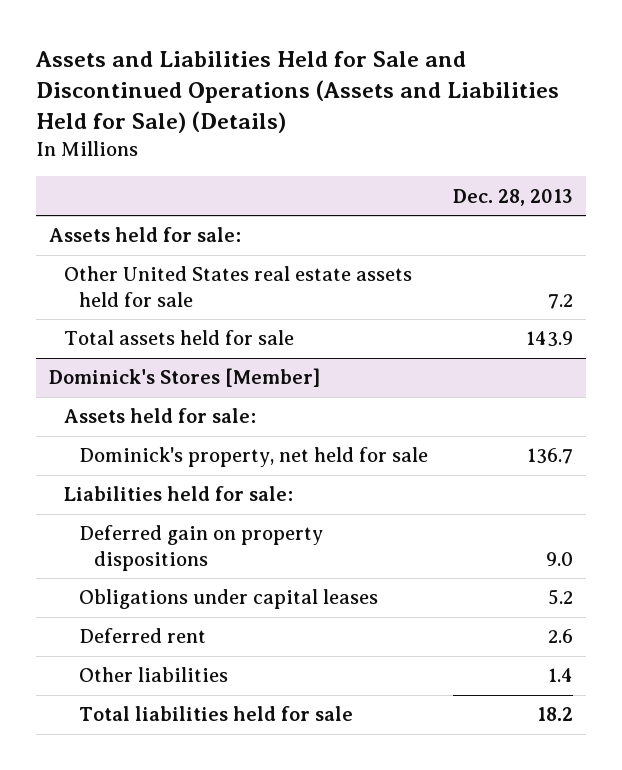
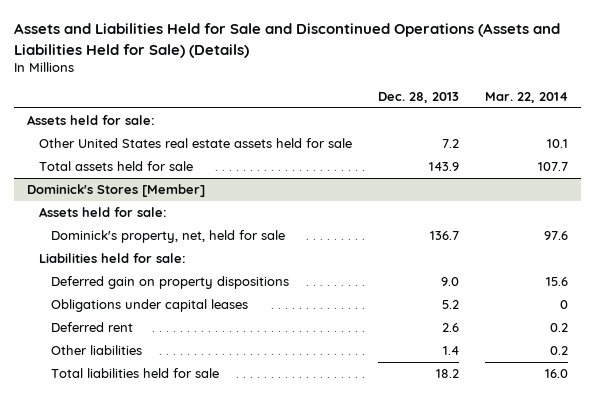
- | Dec. 28, 2013
+ | Dec. 28, 2013 | Mar. 22, 2014
@ Dominick's Stores [Member]
- Dominick's property, net held for sale | 136.7
+ Dominick's property, net, held for sale | 136.7 | 97.6

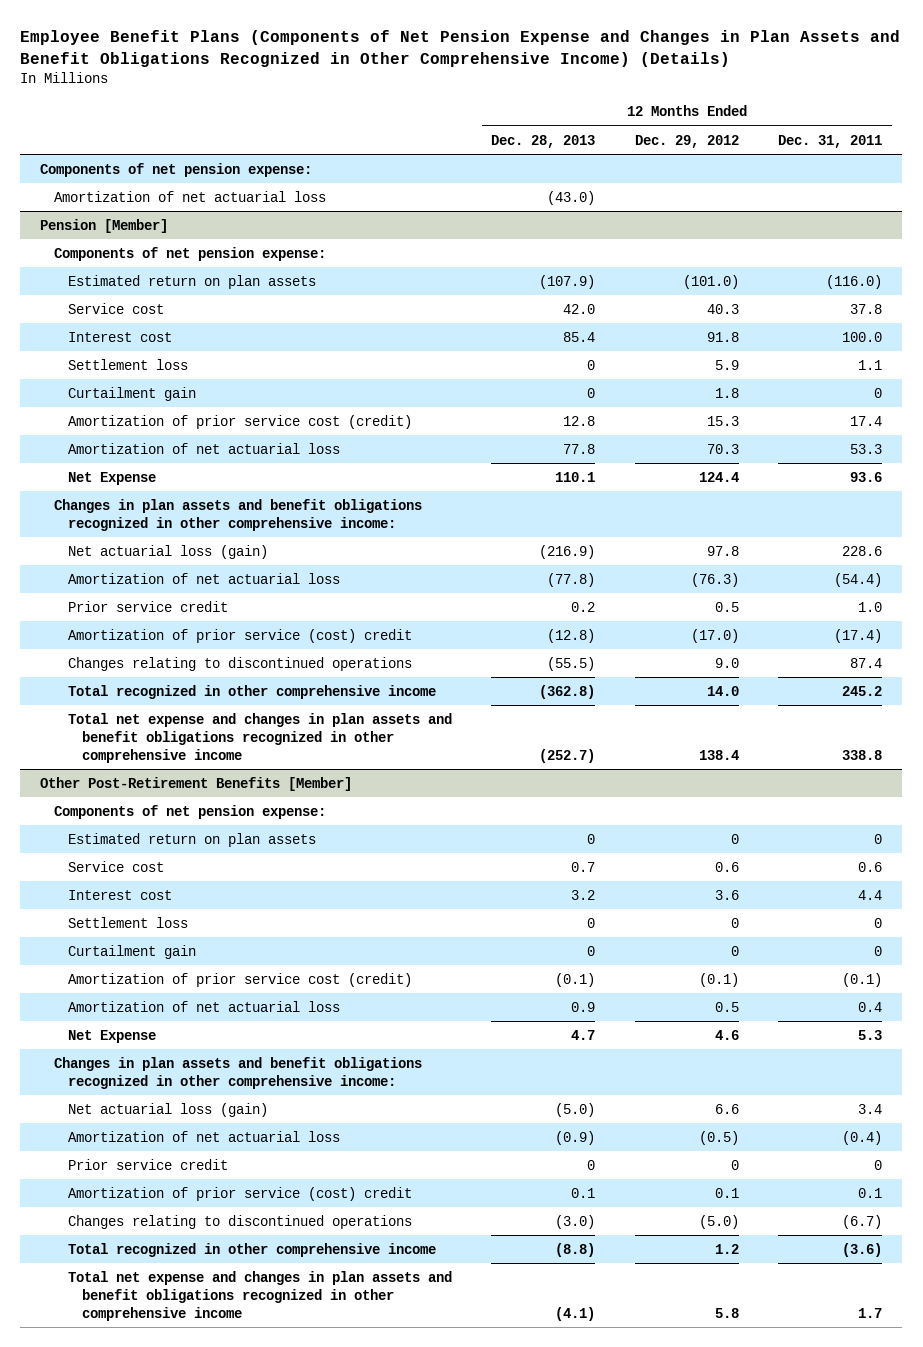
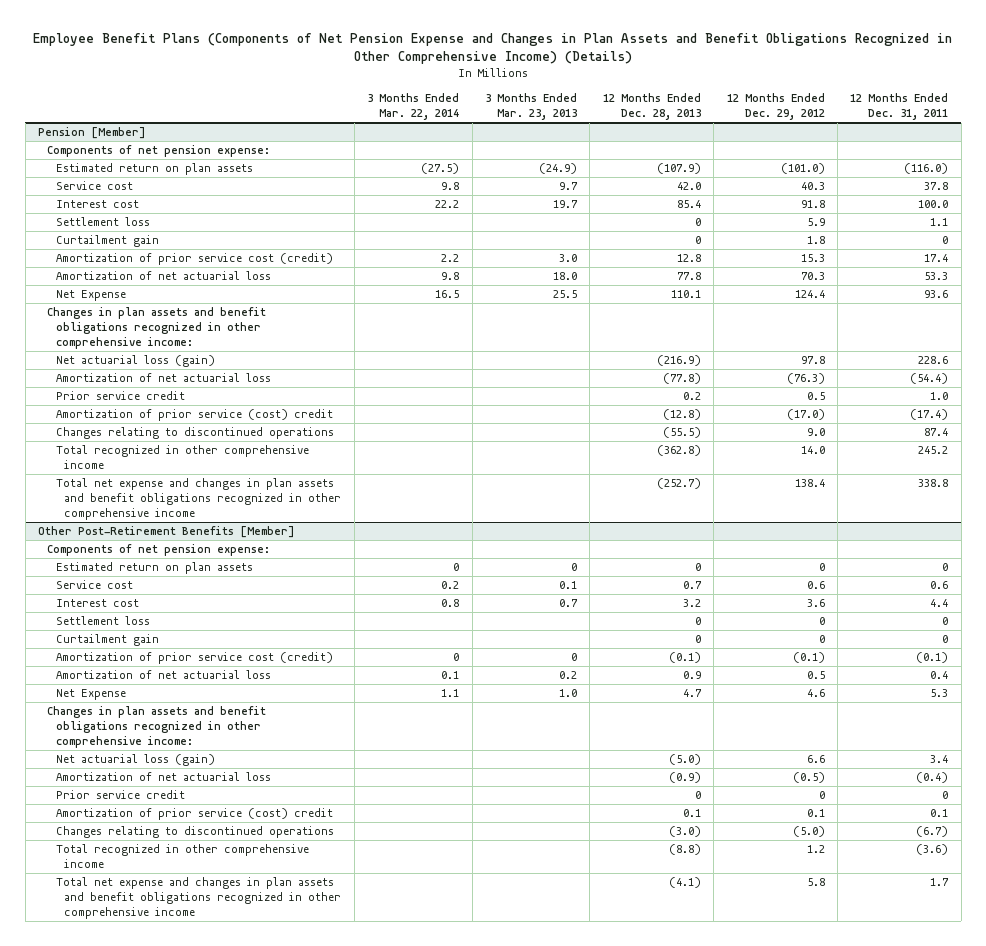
- | 12 Months Ended Dec. 28, 2013 | 12 Months Ended Dec. 29, 2012 | 12 Months Ended Dec. 31, 2011
+ | 3 Months Ended Mar. 22, 2014 | 3 Months Ended Mar. 23, 2013 | 12 Months Ended Dec. 28, 2013 | 12 Months Ended Dec. 29, 2012 | 12 Months Ended Dec. 31, 2011
- Components of net pension expense:
- Amortization of net actuarial loss | (43.0) | |

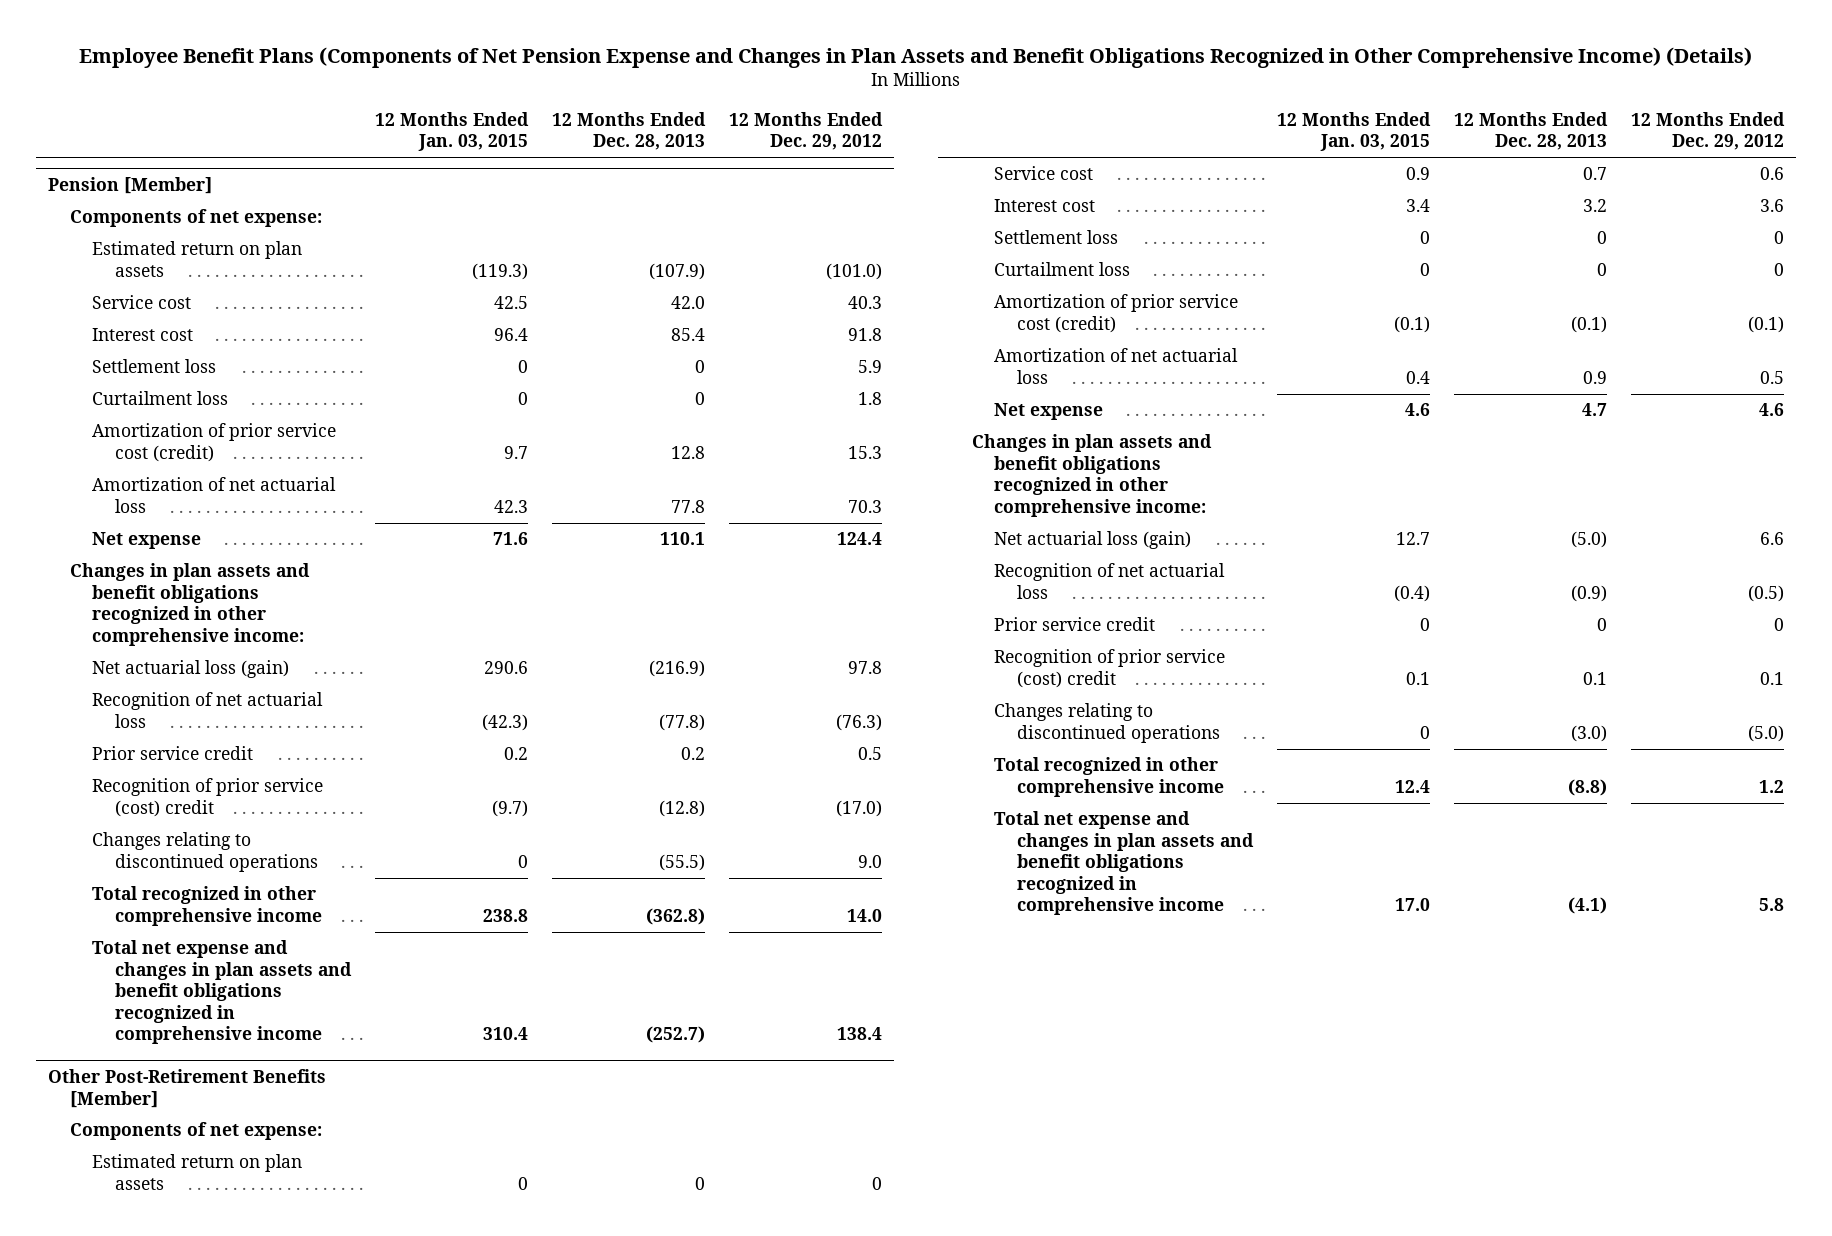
- | 3 Months Ended Mar. 22, 2014 | 3 Months Ended Mar. 23, 2013 | 12 Months Ended Dec. 28, 2013 | 12 Months Ended Dec. 29, 2012 | 12 Months Ended Dec. 31, 2011
+ | 12 Months Ended Jan. 03, 2015 | 12 Months Ended Dec. 28, 2013 | 12 Months Ended Dec. 29, 2012
@ Pension [Member]
- Components of net pension expense:
+ Components of net expense:
- Curtailment gain | | | 0 | 1.8 | 0
+ Curtailment loss | 0 | 0 | 1.8
- Net Expense | 16.5 | 25.5 | 110.1 | 124.4 | 93.6
+ Net expense | 71.6 | 110.1 | 124.4
- Amortization of net actuarial loss | | | (77.8) | (76.3) | (54.4)
+ Recognition of net actuarial loss | (42.3) | (77.8) | (76.3)
- Amortization of prior service (cost) credit | | | (12.8) | (17.0) | (17.4)
+ Recognition of prior service (cost) credit | (9.7) | (12.8) | (17.0)
- Total net expense and changes in plan assets and benefit obligations recognized in other comprehensive income | | | (252.7) | 138.4 | 338.8
+ Total net expense and changes in plan assets and benefit obligations recognized in comprehensive income | 310.4 | (252.7) | 138.4
@ Other Post-Retirement Benefits [Member]
- Components of net pension expense:
+ Components of net expense:
- Curtailment gain | | | 0 | 0 | 0
+ Curtailment loss | 0 | 0 | 0
- Net Expense | 1.1 | 1.0 | 4.7 | 4.6 | 5.3
+ Net expense | 4.6 | 4.7 | 4.6
- Amortization of net actuarial loss | | | (0.9) | (0.5) | (0.4)
+ Recognition of net actuarial loss | (0.4) | (0.9) | (0.5)
- Amortization of prior service (cost) credit | | | 0.1 | 0.1 | 0.1
+ Recognition of prior service (cost) credit | 0.1 | 0.1 | 0.1
- Total net expense and changes in plan assets and benefit obligations recognized in other comprehensive income | | | (4.1) | 5.8 | 1.7
+ Total net expense and changes in plan assets and benefit obligations recognized in comprehensive income | 17.0 | (4.1) | 5.8

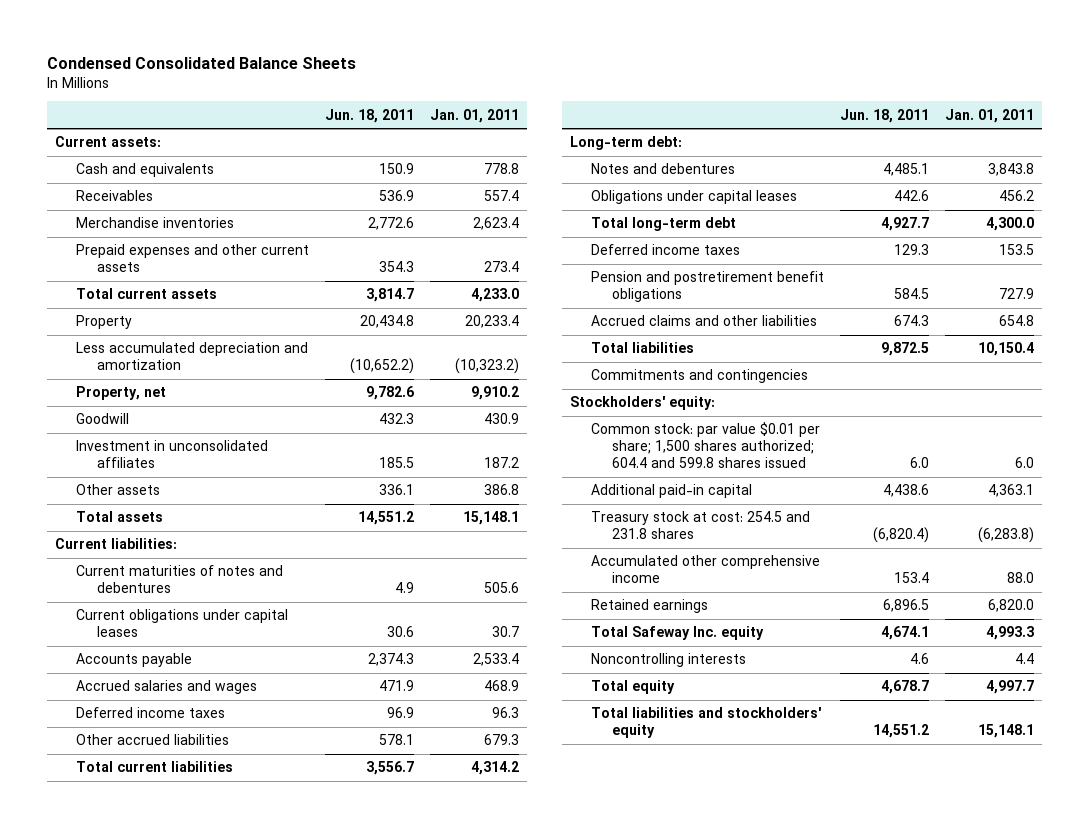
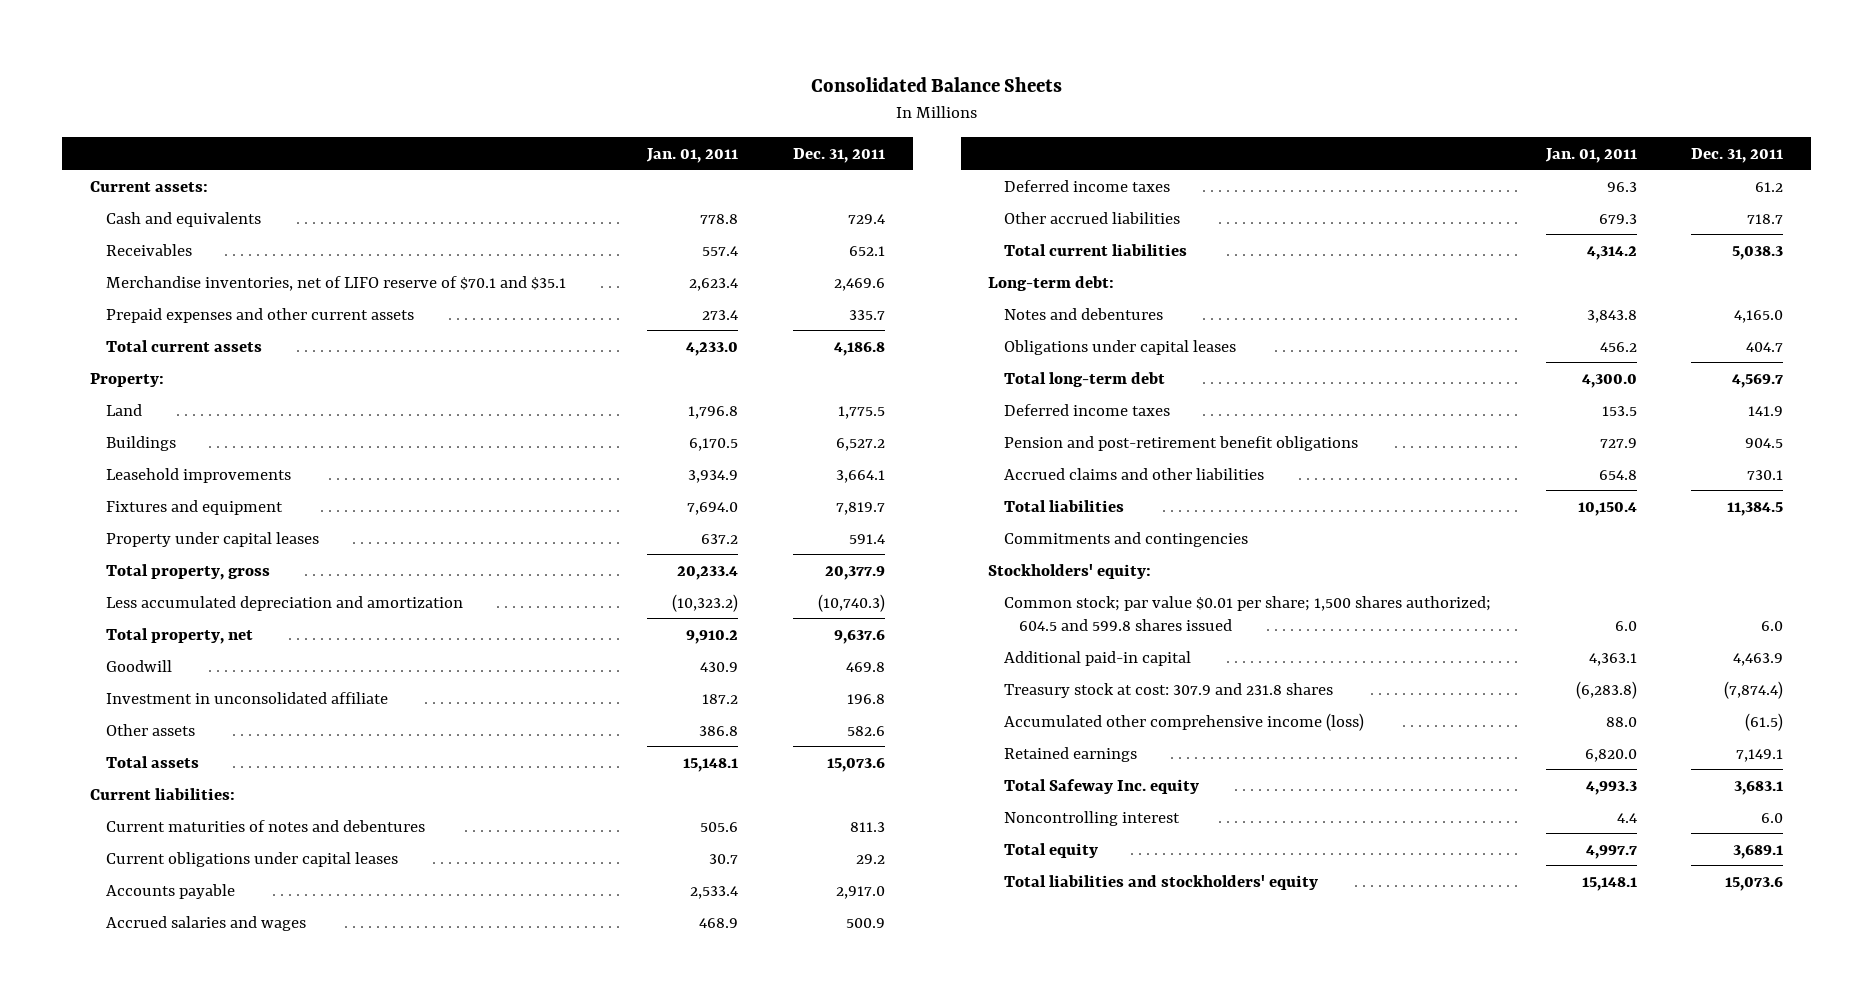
- Condensed Consolidated Balance Sheets
+ Consolidated Balance Sheets
- | Jun. 18, 2011 | Jan. 01, 2011
+ | Jan. 01, 2011 | Dec. 31, 2011
- Merchandise inventories | 2,772.6 | 2,623.4
+ Merchandise inventories, net of LIFO reserve of $70.1 and $35.1 | 2,623.4 | 2,469.6
- Property | 20,434.8 | 20,233.4
+ Property:
+ Land | 1,796.8 | 1,775.5
+ Buildings | 6,170.5 | 6,527.2
+ Leasehold improvements | 3,934.9 | 3,664.1
+ Fixtures and equipment | 7,694.0 | 7,819.7
+ Property under capital leases | 637.2 | 591.4
+ Total property, gross | 20,233.4 | 20,377.9
- Property, net | 9,782.6 | 9,910.2
+ Total property, net | 9,910.2 | 9,637.6
- Investment in unconsolidated affiliates | 185.5 | 187.2
+ Investment in unconsolidated affiliate | 187.2 | 196.8
- Pension and postretirement benefit obligations | 584.5 | 727.9
+ Pension and post-retirement benefit obligations | 727.9 | 904.5
- Common stock: par value $0.01 per share; 1,500 shares authorized; 604.4 and 599.8 shares issued | 6.0 | 6.0
+ Common stock; par value $0.01 per share; 1,500 shares authorized; 604.5 and 599.8 shares issued | 6.0 | 6.0
- Treasury stock at cost: 254.5 and 231.8 shares | (6,820.4) | (6,283.8)
- Accumulated other comprehensive income | 153.4 | 88.0
+ Treasury stock at cost: 307.9 and 231.8 shares | (6,283.8) | (7,874.4)
+ Accumulated other comprehensive income (loss) | 88.0 | (61.5)
- Noncontrolling interests | 4.6 | 4.4
+ Noncontrolling interest | 4.4 | 6.0

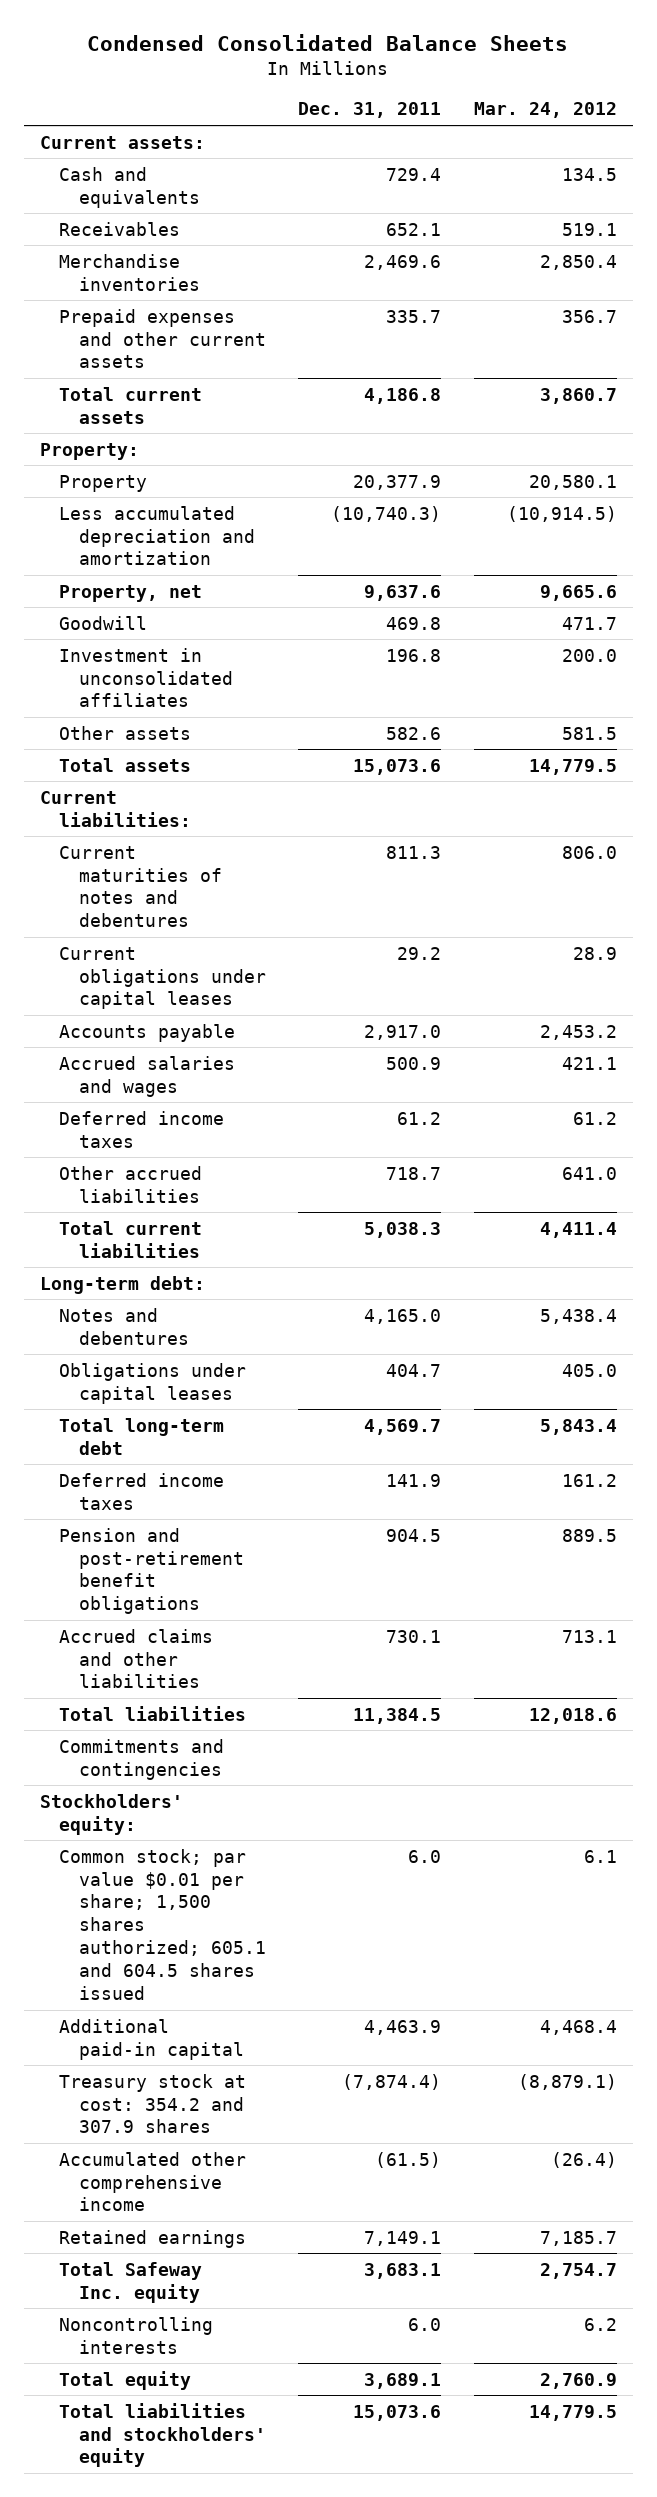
- Consolidated Balance Sheets
+ Condensed Consolidated Balance Sheets
- | Jan. 01, 2011 | Dec. 31, 2011
+ | Dec. 31, 2011 | Mar. 24, 2012
- Merchandise inventories, net of LIFO reserve of $70.1 and $35.1 | 2,623.4 | 2,469.6
+ Merchandise inventories | 2,469.6 | 2,850.4
- Land | 1,796.8 | 1,775.5
- Buildings | 6,170.5 | 6,527.2
- Leasehold improvements | 3,934.9 | 3,664.1
- Fixtures and equipment | 7,694.0 | 7,819.7
- Property under capital leases | 637.2 | 591.4
- Total property, gross | 20,233.4 | 20,377.9
+ Property | 20,377.9 | 20,580.1
- Total property, net | 9,910.2 | 9,637.6
+ Property, net | 9,637.6 | 9,665.6
- Investment in unconsolidated affiliate | 187.2 | 196.8
+ Investment in unconsolidated affiliates | 196.8 | 200.0
- Common stock; par value $0.01 per share; 1,500 shares authorized; 604.5 and 599.8 shares issued | 6.0 | 6.0
+ Common stock; par value $0.01 per share; 1,500 shares authorized; 605.1 and 604.5 shares issued | 6.0 | 6.1
- Treasury stock at cost: 307.9 and 231.8 shares | (6,283.8) | (7,874.4)
- Accumulated other comprehensive income (loss) | 88.0 | (61.5)
+ Treasury stock at cost: 354.2 and 307.9 shares | (7,874.4) | (8,879.1)
+ Accumulated other comprehensive income | (61.5) | (26.4)
- Noncontrolling interest | 4.4 | 6.0
+ Noncontrolling interests | 6.0 | 6.2

